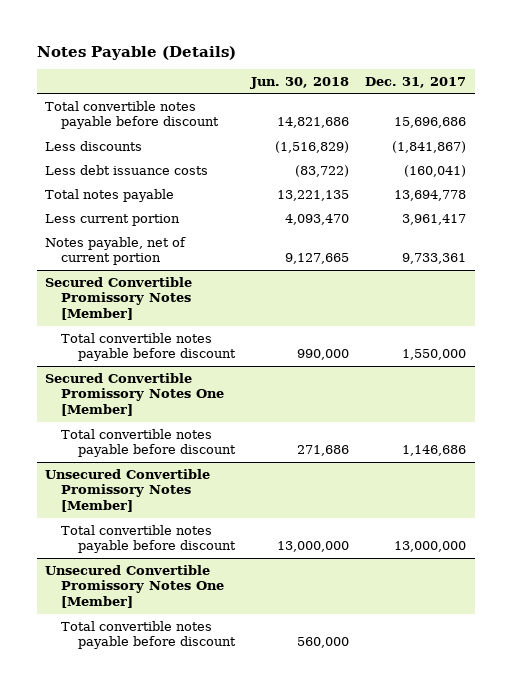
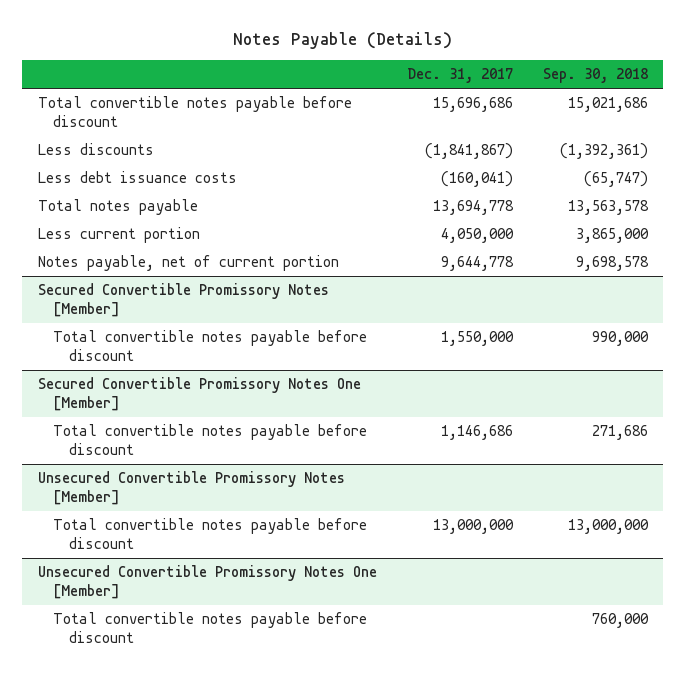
- | Jun. 30, 2018 | Dec. 31, 2017
+ | Dec. 31, 2017 | Sep. 30, 2018
- Less current portion | 4,093,470 | 3,961,417
- Notes payable, net of current portion | 9,127,665 | 9,733,361
+ Less current portion | 4,050,000 | 3,865,000
+ Notes payable, net of current portion | 9,644,778 | 9,698,578

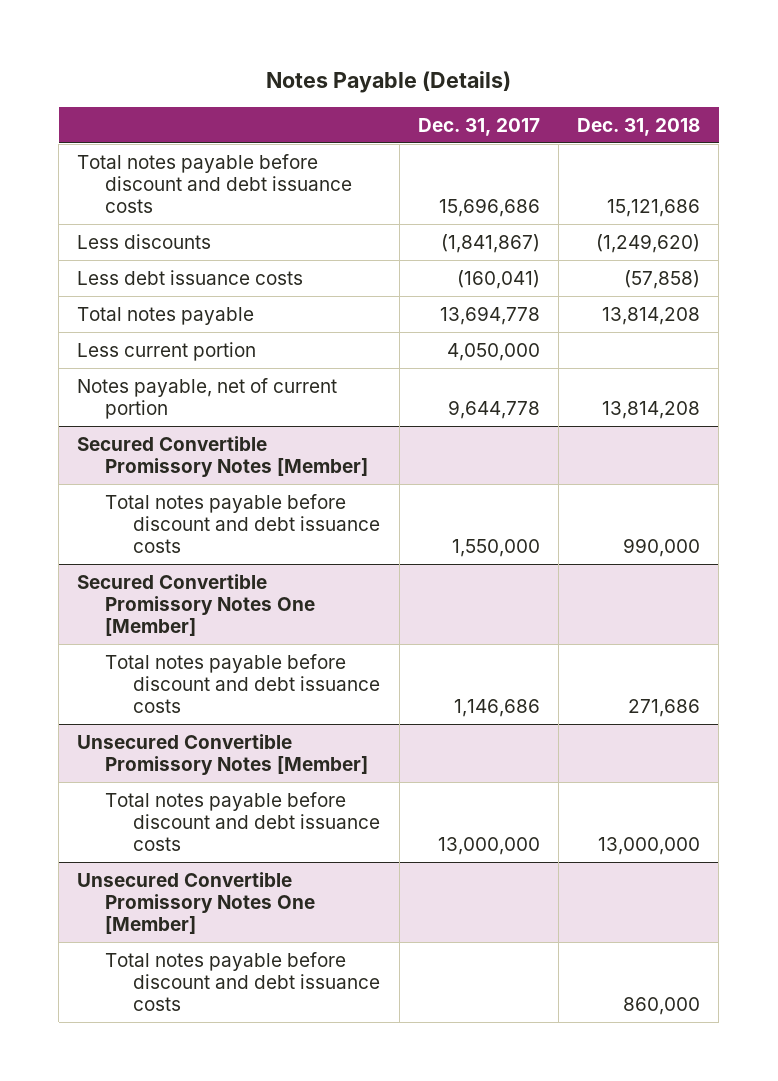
- | Dec. 31, 2017 | Sep. 30, 2018
+ | Dec. 31, 2017 | Dec. 31, 2018
- Total convertible notes payable before discount | 15,696,686 | 15,021,686
+ Total notes payable before discount and debt issuance costs | 15,696,686 | 15,121,686
@ Secured Convertible Promissory Notes [Member]
- Total convertible notes payable before discount | 1,550,000 | 990,000
+ Total notes payable before discount and debt issuance costs | 1,550,000 | 990,000
@ Secured Convertible Promissory Notes One [Member]
- Total convertible notes payable before discount | 1,146,686 | 271,686
+ Total notes payable before discount and debt issuance costs | 1,146,686 | 271,686
@ Unsecured Convertible Promissory Notes [Member]
- Total convertible notes payable before discount | 13,000,000 | 13,000,000
+ Total notes payable before discount and debt issuance costs | 13,000,000 | 13,000,000
@ Unsecured Convertible Promissory Notes One [Member]
- Total convertible notes payable before discount | | 760,000
+ Total notes payable before discount and debt issuance costs | | 860,000

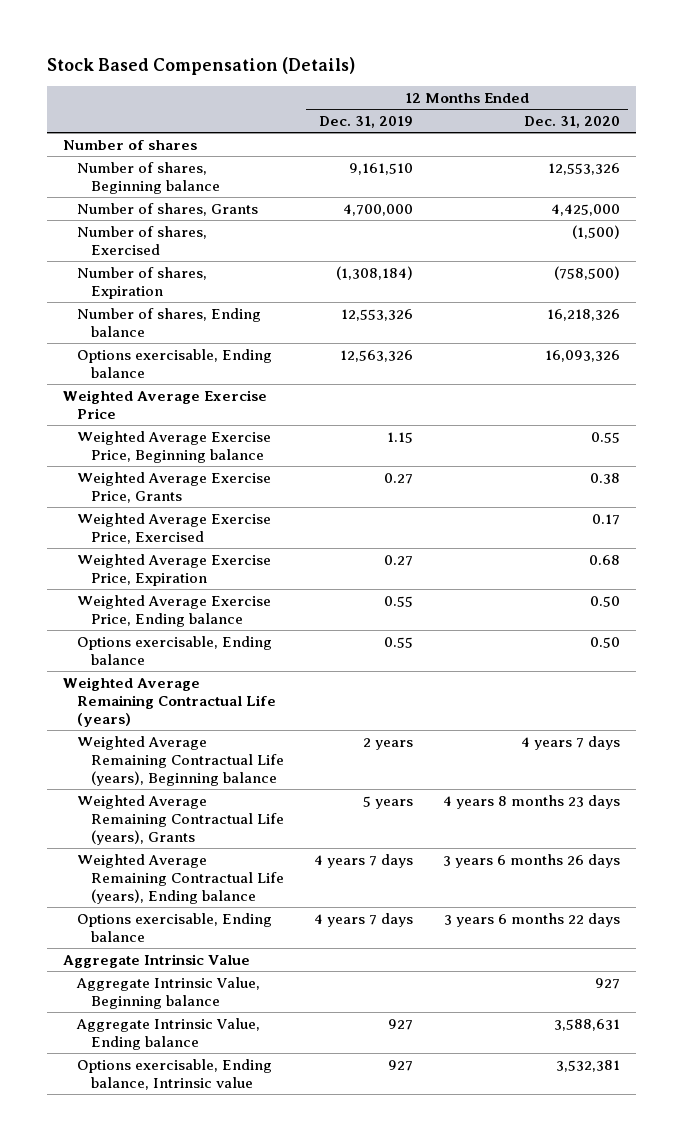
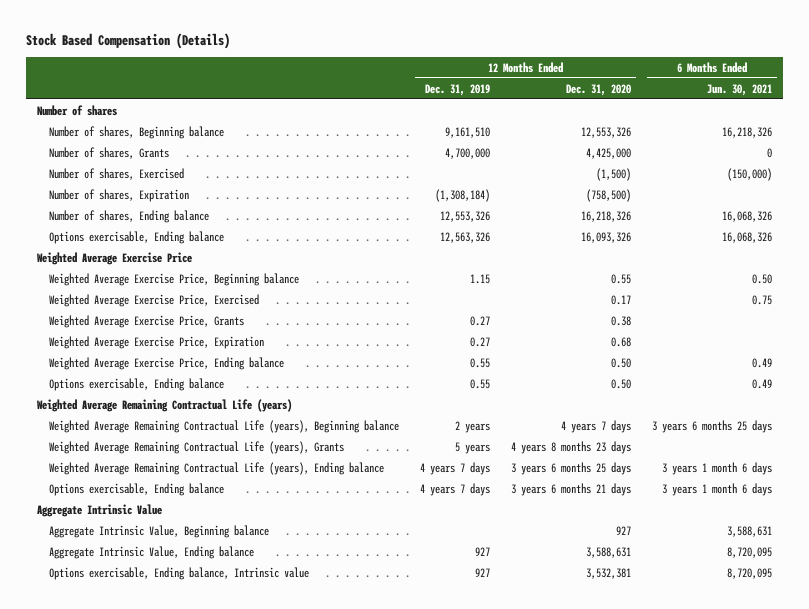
- | 12 Months Ended Dec. 31, 2019 | 12 Months Ended Dec. 31, 2020
+ | 12 Months Ended Dec. 31, 2019 | 12 Months Ended Dec. 31, 2020 | 6 Months Ended Jun. 30, 2021
moved down: Weighted Average Exercise Price, Grants | 0.27 | 0.38 |
- Weighted Average Remaining Contractual Life (years), Ending balance | 4 years 7 days | 3 years 6 months 26 days
- Options exercisable, Ending balance | 4 years 7 days | 3 years 6 months 22 days
+ Weighted Average Remaining Contractual Life (years), Ending balance | 4 years 7 days | 3 years 6 months 25 days | 3 years 1 month 6 days
+ Options exercisable, Ending balance | 4 years 7 days | 3 years 6 months 21 days | 3 years 1 month 6 days

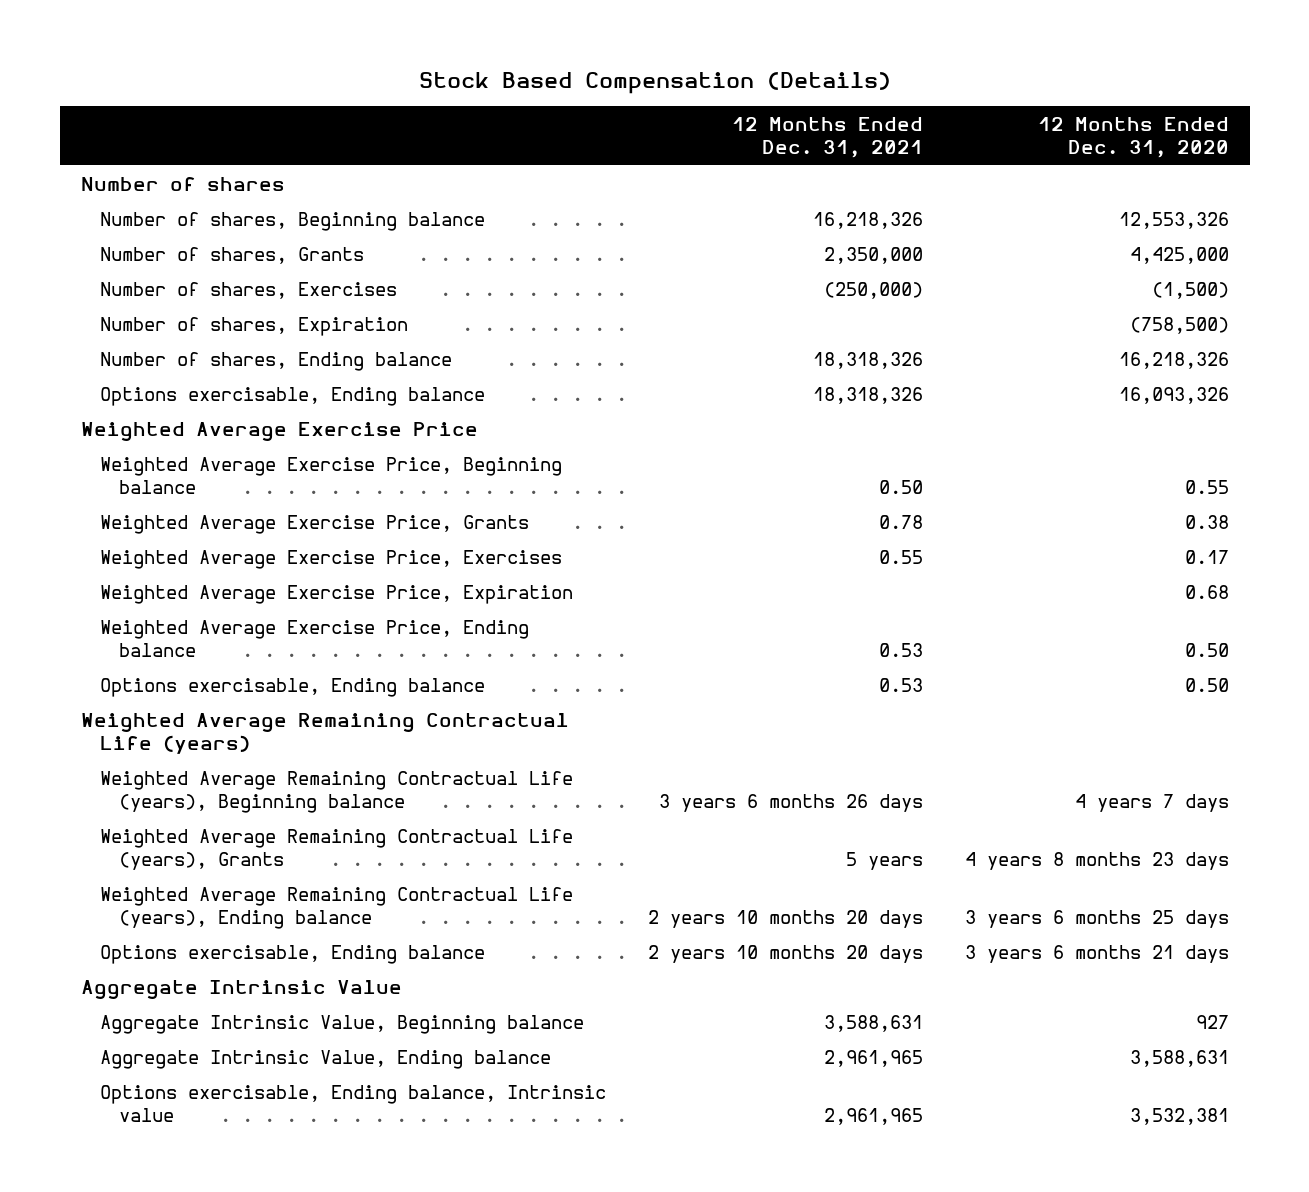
- | 12 Months Ended Dec. 31, 2019 | 12 Months Ended Dec. 31, 2020 | 6 Months Ended Jun. 30, 2021
+ | 12 Months Ended Dec. 31, 2021 | 12 Months Ended Dec. 31, 2020
- Number of shares, Exercised | | (1,500) | (150,000)
+ Number of shares, Exercises | (250,000) | (1,500)
- Weighted Average Exercise Price, Exercised | | 0.17 | 0.75
+ Weighted Average Exercise Price, Exercises | 0.55 | 0.17

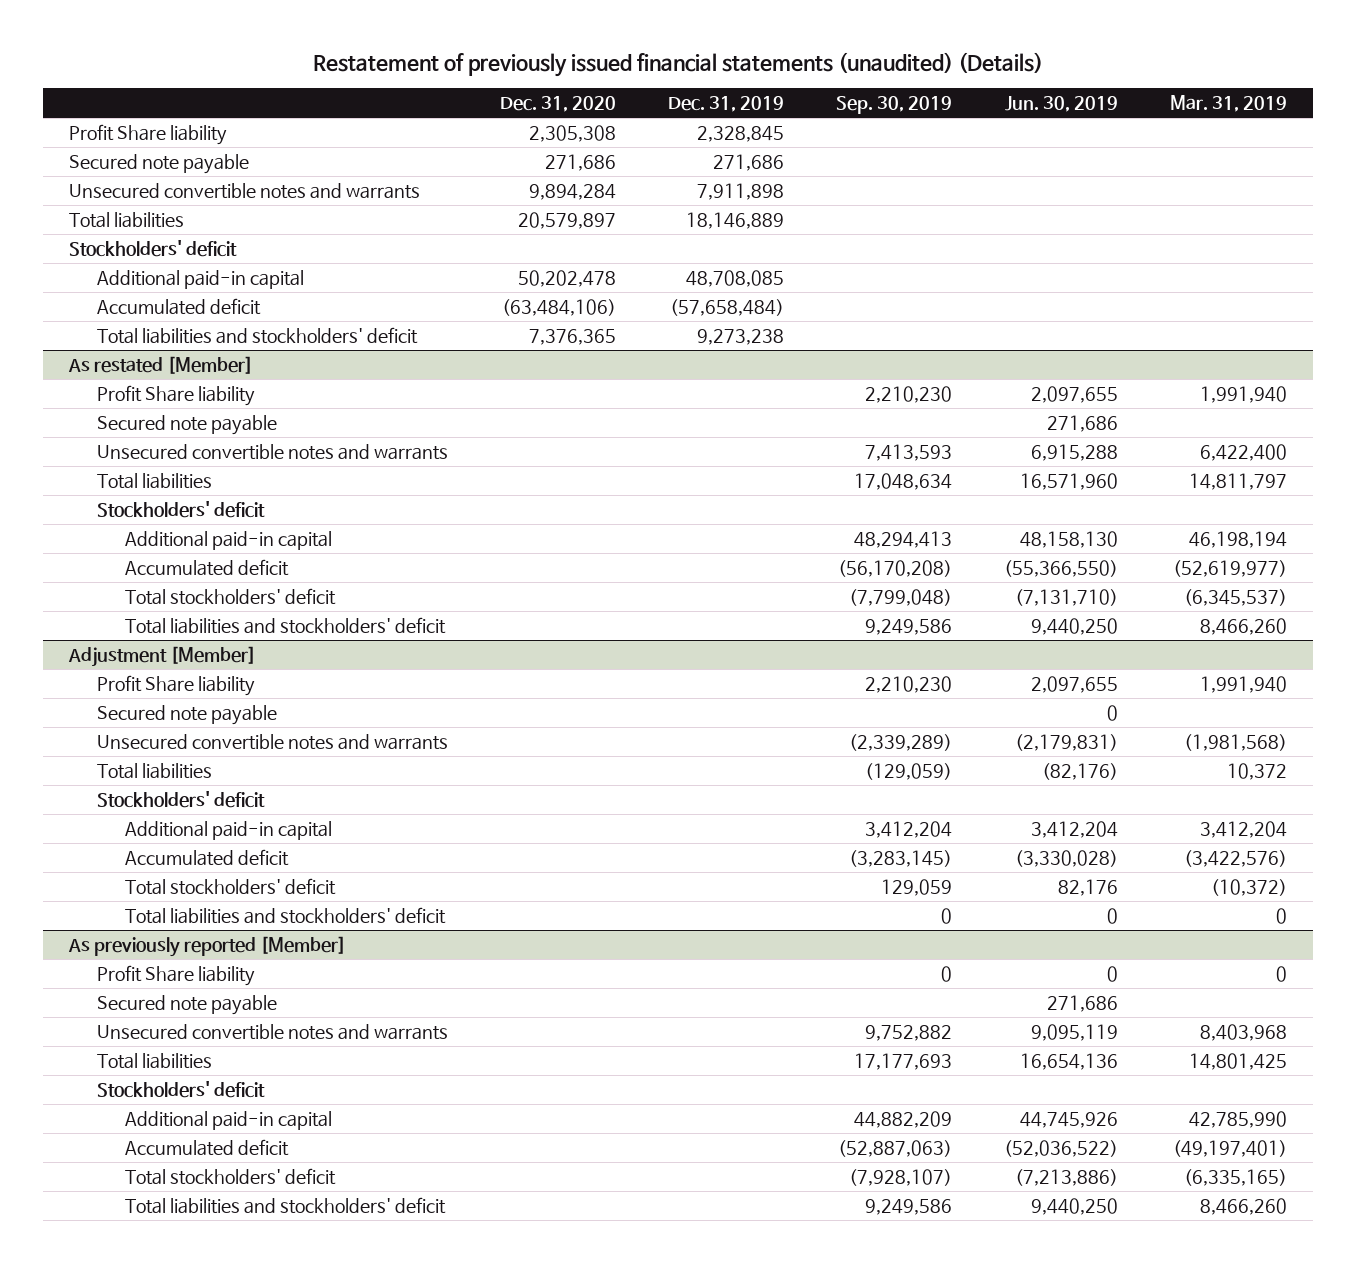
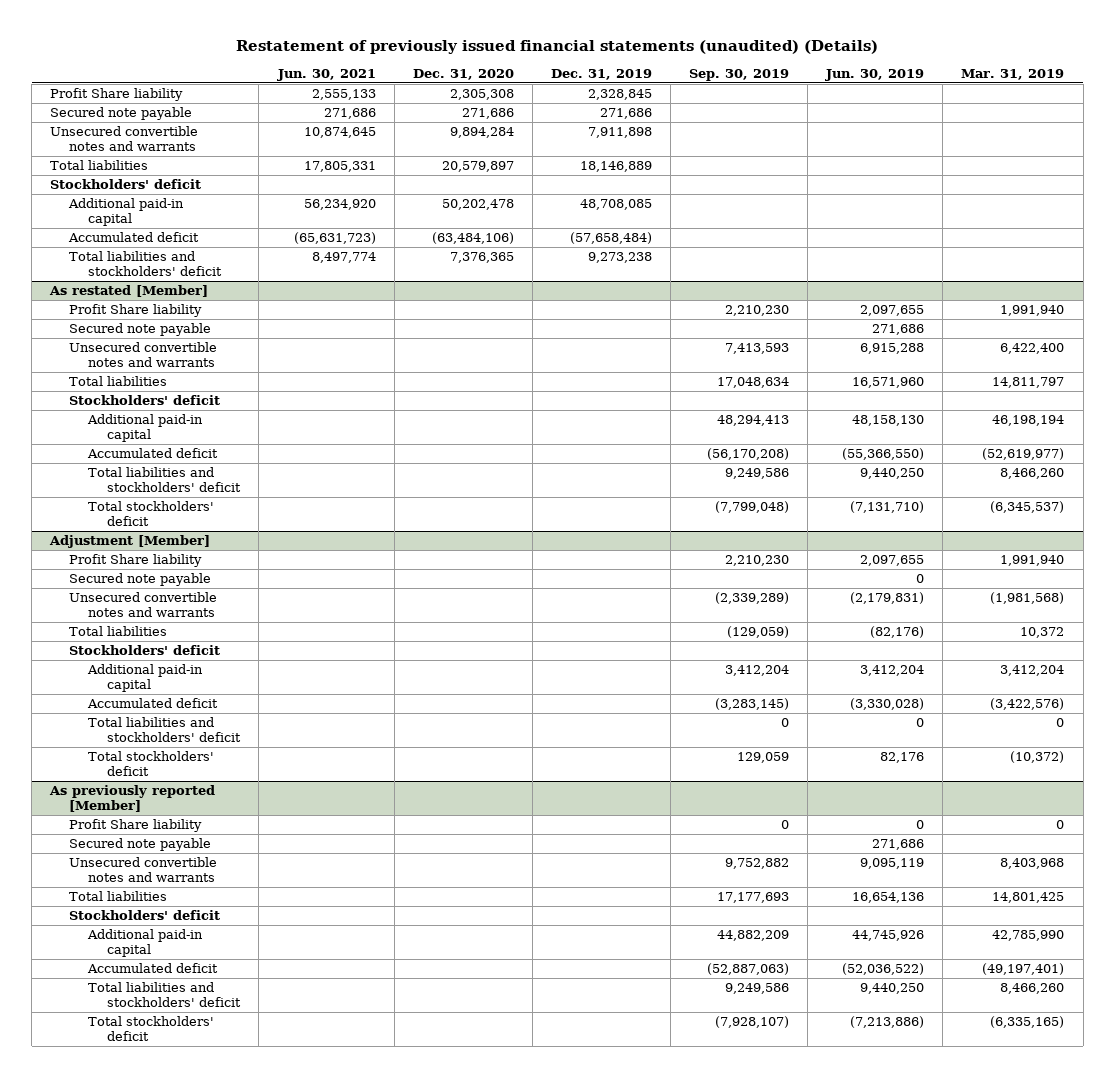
- | Dec. 31, 2020 | Dec. 31, 2019 | Sep. 30, 2019 | Jun. 30, 2019 | Mar. 31, 2019
+ | Jun. 30, 2021 | Dec. 31, 2020 | Dec. 31, 2019 | Sep. 30, 2019 | Jun. 30, 2019 | Mar. 31, 2019
@ As restated [Member]
moved down: Total stockholders' deficit | | | | (7,799,048) | (7,131,710) | (6,345,537)
@ Adjustment [Member]
moved down: Total stockholders' deficit | | | | 129,059 | 82,176 | (10,372)
@ As previously reported [Member]
moved down: Total stockholders' deficit | | | | (7,928,107) | (7,213,886) | (6,335,165)

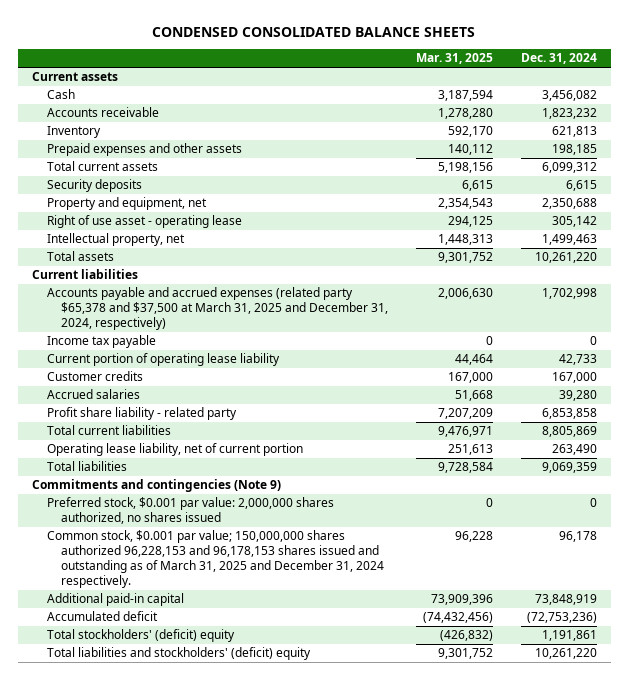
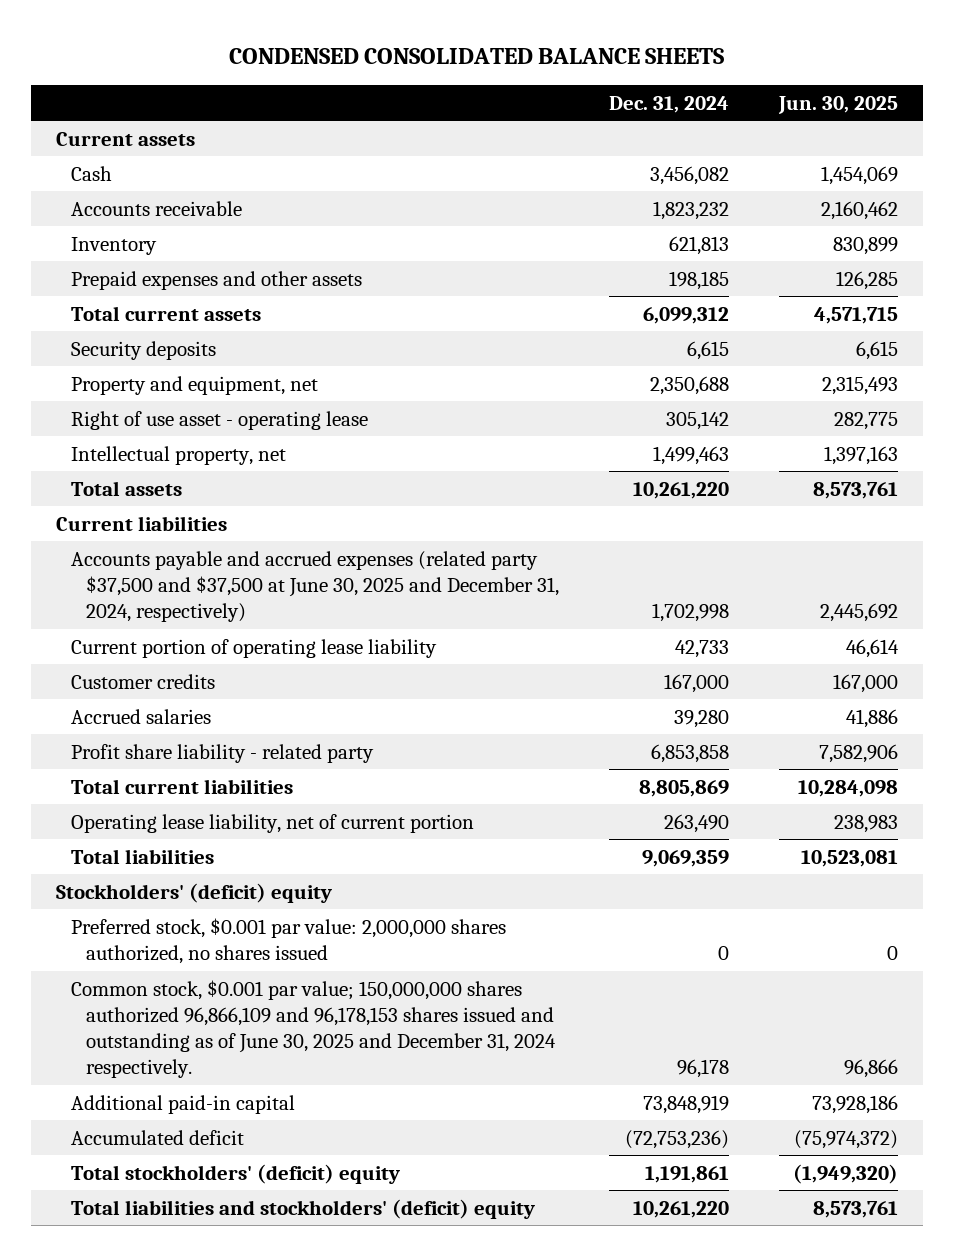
- | Mar. 31, 2025 | Dec. 31, 2024
+ | Dec. 31, 2024 | Jun. 30, 2025
- Accounts payable and accrued expenses (related party $65,378 and $37,500 at March 31, 2025 and December 31, 2024, respectively) | 2,006,630 | 1,702,998
- Income tax payable | 0 | 0
+ Accounts payable and accrued expenses (related party $37,500 and $37,500 at June 30, 2025 and December 31, 2024, respectively) | 1,702,998 | 2,445,692
- Commitments and contingencies (Note 9)
+ Stockholders' (deficit) equity
- Common stock, $0.001 par value; 150,000,000 shares authorized 96,228,153 and 96,178,153 shares issued and outstanding as of March 31, 2025 and December 31, 2024 respectively. | 96,228 | 96,178
+ Common stock, $0.001 par value; 150,000,000 shares authorized 96,866,109 and 96,178,153 shares issued and outstanding as of June 30, 2025 and December 31, 2024 respectively. | 96,178 | 96,866

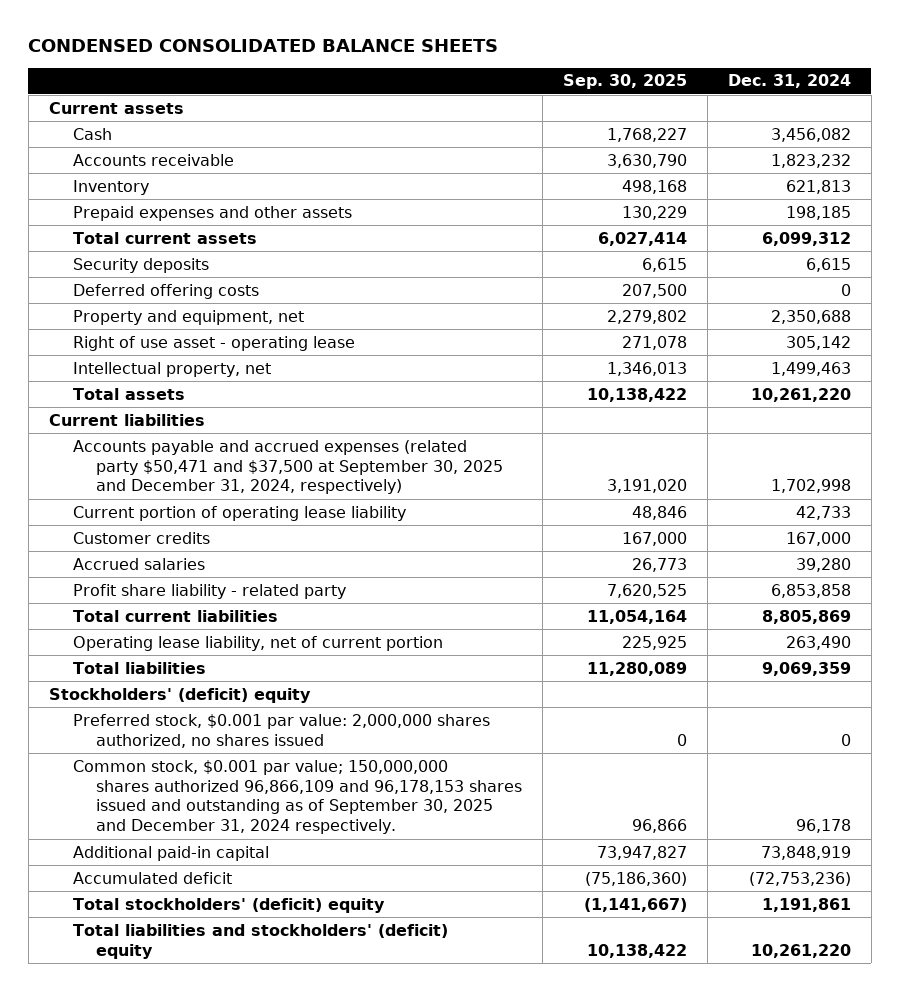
- | Dec. 31, 2024 | Jun. 30, 2025
+ | Sep. 30, 2025 | Dec. 31, 2024
+ Deferred offering costs | 207,500 | 0
- Accounts payable and accrued expenses (related party $37,500 and $37,500 at June 30, 2025 and December 31, 2024, respectively) | 1,702,998 | 2,445,692
+ Accounts payable and accrued expenses (related party $50,471 and $37,500 at September 30, 2025 and December 31, 2024, respectively) | 3,191,020 | 1,702,998
- Common stock, $0.001 par value; 150,000,000 shares authorized 96,866,109 and 96,178,153 shares issued and outstanding as of June 30, 2025 and December 31, 2024 respectively. | 96,178 | 96,866
+ Common stock, $0.001 par value; 150,000,000 shares authorized 96,866,109 and 96,178,153 shares issued and outstanding as of September 30, 2025 and December 31, 2024 respectively. | 96,866 | 96,178

